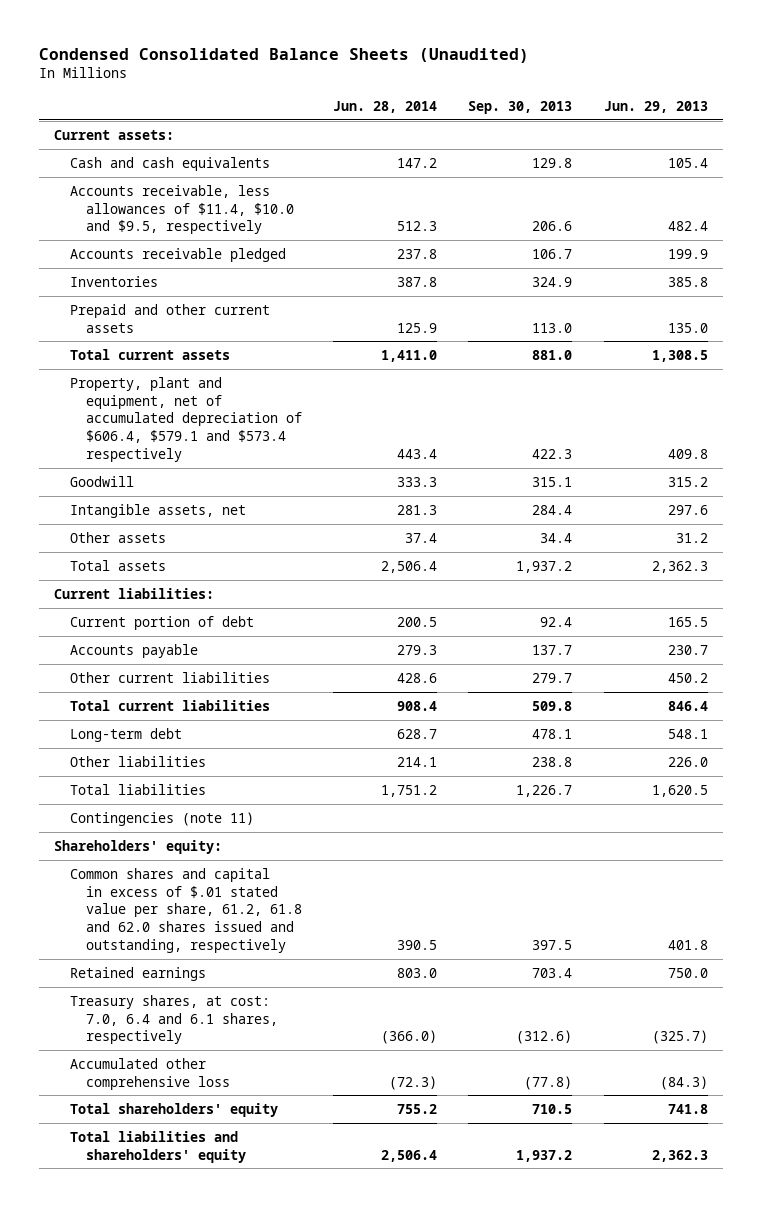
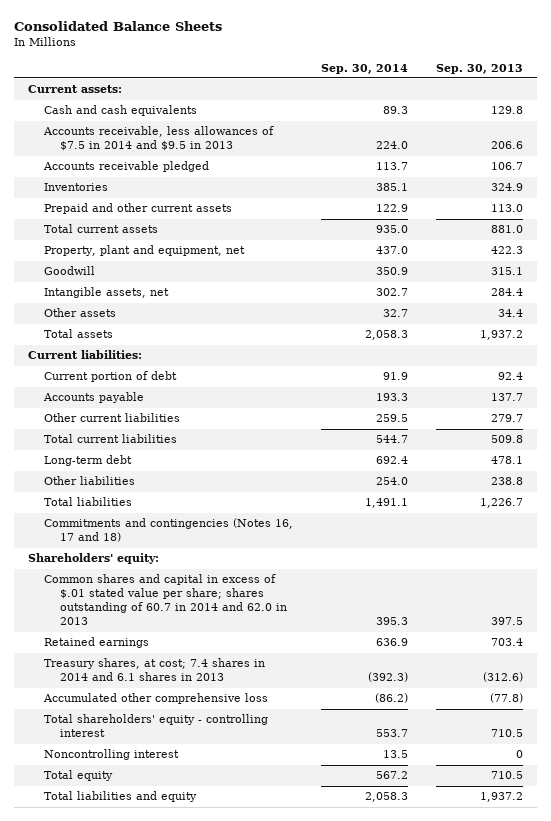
- Condensed Consolidated Balance Sheets (Unaudited)
+ Consolidated Balance Sheets
- | Jun. 28, 2014 | Sep. 30, 2013 | Jun. 29, 2013
+ | Sep. 30, 2014 | Sep. 30, 2013
- Accounts receivable, less allowances of $11.4, $10.0 and $9.5, respectively | 512.3 | 206.6 | 482.4
+ Accounts receivable, less allowances of $7.5 in 2014 and $9.5 in 2013 | 224.0 | 206.6
- Property, plant and equipment, net of accumulated depreciation of $606.4, $579.1 and $573.4 respectively | 443.4 | 422.3 | 409.8
+ Property, plant and equipment, net | 437.0 | 422.3
- Contingencies (note 11)
+ Commitments and contingencies (Notes 16, 17 and 18)
- Common shares and capital in excess of $.01 stated value per share, 61.2, 61.8 and 62.0 shares issued and outstanding, respectively | 390.5 | 397.5 | 401.8
+ Common shares and capital in excess of $.01 stated value per share; shares outstanding of 60.7 in 2014 and 62.0 in 2013 | 395.3 | 397.5
- Treasury shares, at cost: 7.0, 6.4 and 6.1 shares, respectively | (366.0) | (312.6) | (325.7)
+ Treasury shares, at cost; 7.4 shares in 2014 and 6.1 shares in 2013 | (392.3) | (312.6)
- Total shareholders' equity | 755.2 | 710.5 | 741.8
- Total liabilities and shareholders' equity | 2,506.4 | 1,937.2 | 2,362.3
+ Total shareholders' equity - controlling interest | 553.7 | 710.5
+ Noncontrolling interest | 13.5 | 0
+ Total equity | 567.2 | 710.5
+ Total liabilities and equity | 2,058.3 | 1,937.2

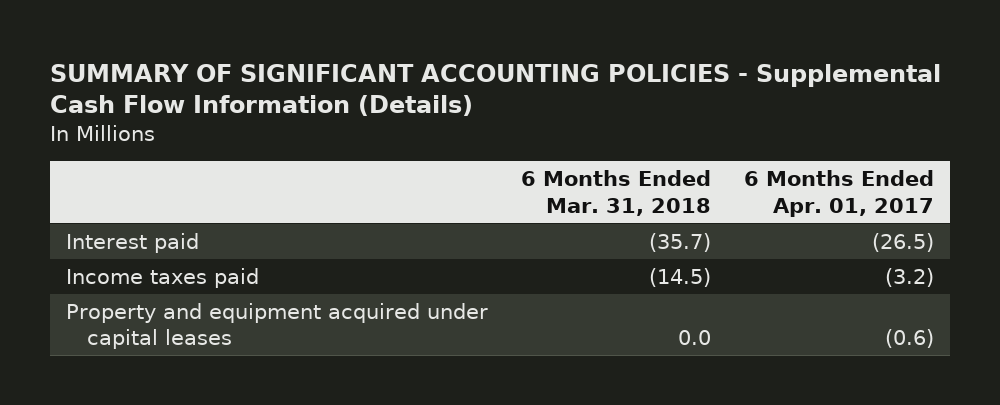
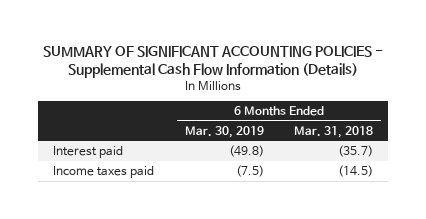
- | 6 Months Ended Mar. 31, 2018 | 6 Months Ended Apr. 01, 2017
+ | 6 Months Ended Mar. 30, 2019 | 6 Months Ended Mar. 31, 2018
- Property and equipment acquired under capital leases | 0.0 | (0.6)

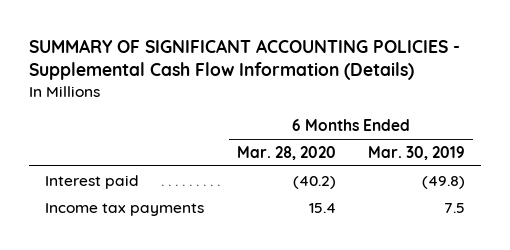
- | 6 Months Ended Mar. 30, 2019 | 6 Months Ended Mar. 31, 2018
+ | 6 Months Ended Mar. 28, 2020 | 6 Months Ended Mar. 30, 2019
- Income taxes paid | (7.5) | (14.5)
+ Income tax payments | 15.4 | 7.5

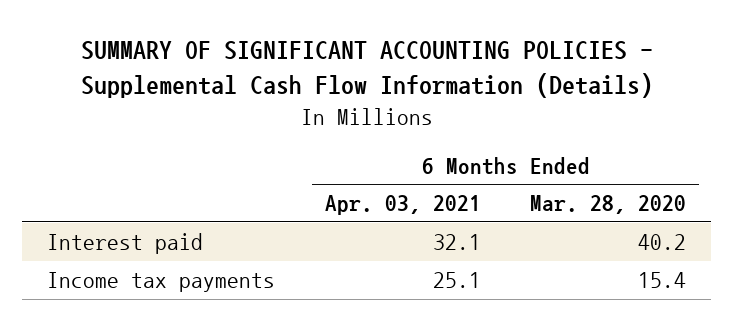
- | 6 Months Ended Mar. 28, 2020 | 6 Months Ended Mar. 30, 2019
+ | 6 Months Ended Apr. 03, 2021 | 6 Months Ended Mar. 28, 2020
- Interest paid | (40.2) | (49.8)
+ Interest paid | 32.1 | 40.2

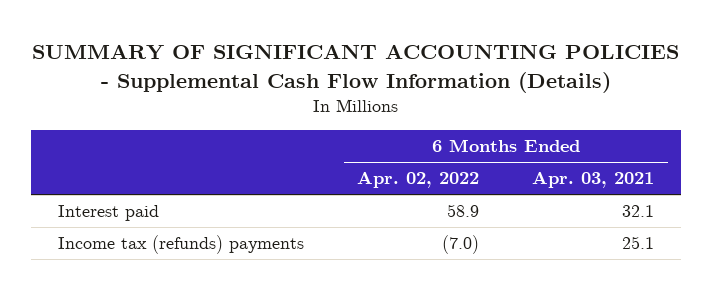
- | 6 Months Ended Apr. 03, 2021 | 6 Months Ended Mar. 28, 2020
+ | 6 Months Ended Apr. 02, 2022 | 6 Months Ended Apr. 03, 2021
- Income tax payments | 25.1 | 15.4
+ Income tax (refunds) payments | (7.0) | 25.1

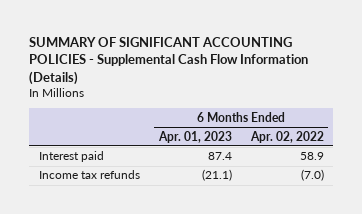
- | 6 Months Ended Apr. 02, 2022 | 6 Months Ended Apr. 03, 2021
+ | 6 Months Ended Apr. 01, 2023 | 6 Months Ended Apr. 02, 2022
- Income tax (refunds) payments | (7.0) | 25.1
+ Income tax refunds | (21.1) | (7.0)

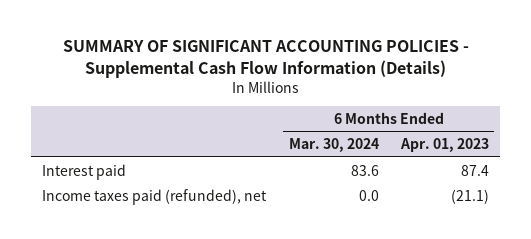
- | 6 Months Ended Apr. 01, 2023 | 6 Months Ended Apr. 02, 2022
+ | 6 Months Ended Mar. 30, 2024 | 6 Months Ended Apr. 01, 2023
- Income tax refunds | (21.1) | (7.0)
+ Income taxes paid (refunded), net | 0.0 | (21.1)

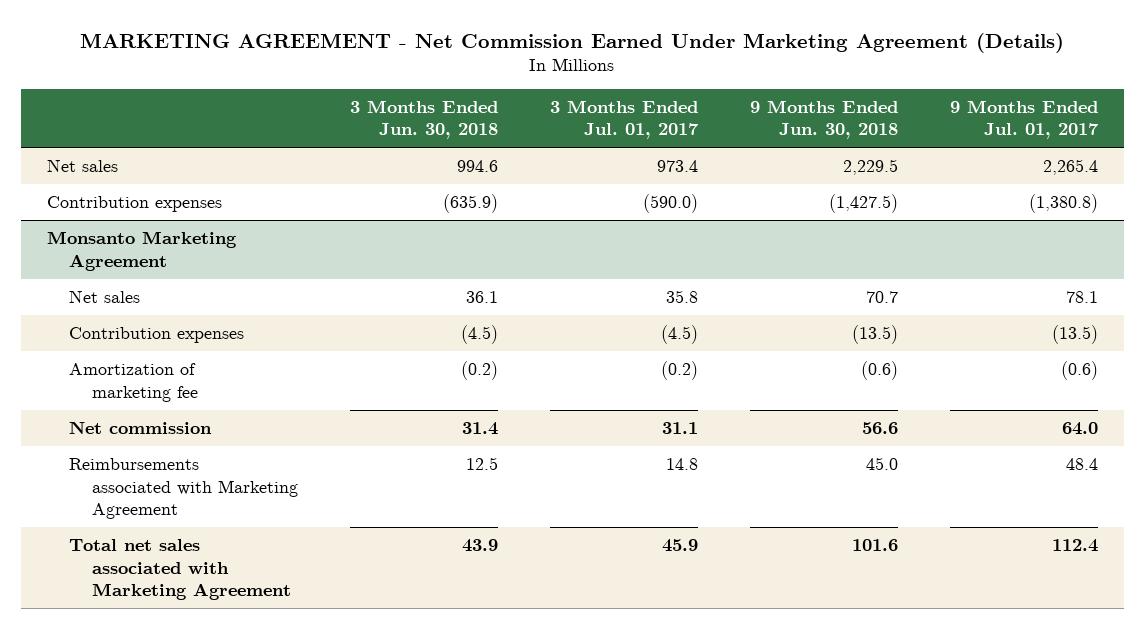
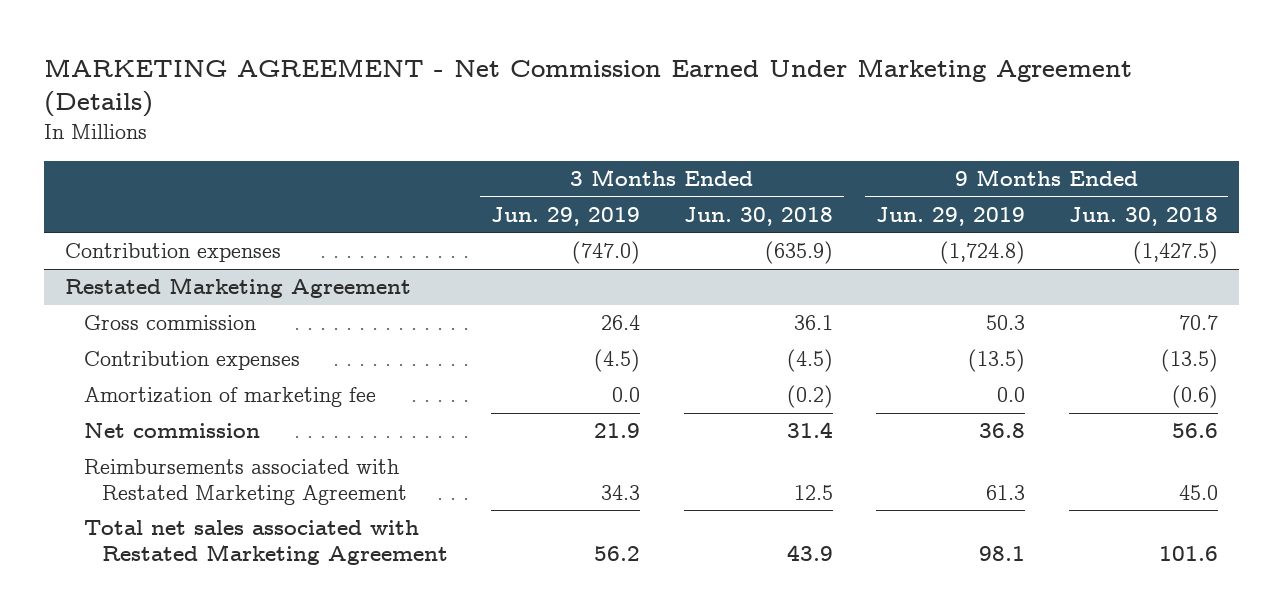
- | 3 Months Ended Jun. 30, 2018 | 3 Months Ended Jul. 01, 2017 | 9 Months Ended Jun. 30, 2018 | 9 Months Ended Jul. 01, 2017
+ | 3 Months Ended Jun. 29, 2019 | 3 Months Ended Jun. 30, 2018 | 9 Months Ended Jun. 29, 2019 | 9 Months Ended Jun. 30, 2018
- Net sales | 994.6 | 973.4 | 2,229.5 | 2,265.4
- Monsanto Marketing Agreement
- Net sales | 36.1 | 35.8 | 70.7 | 78.1
+ Restated Marketing Agreement
+ Gross commission | 26.4 | 36.1 | 50.3 | 70.7
- Reimbursements associated with Marketing Agreement | 12.5 | 14.8 | 45.0 | 48.4
- Total net sales associated with Marketing Agreement | 43.9 | 45.9 | 101.6 | 112.4
+ Reimbursements associated with Restated Marketing Agreement | 34.3 | 12.5 | 61.3 | 45.0
+ Total net sales associated with Restated Marketing Agreement | 56.2 | 43.9 | 98.1 | 101.6

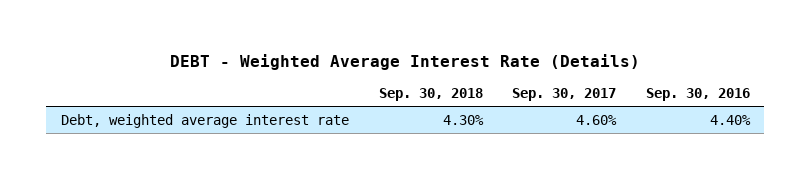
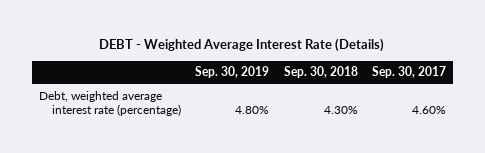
- | Sep. 30, 2018 | Sep. 30, 2017 | Sep. 30, 2016
+ | Sep. 30, 2019 | Sep. 30, 2018 | Sep. 30, 2017
- Debt, weighted average interest rate | 4.30% | 4.60% | 4.40%
+ Debt, weighted average interest rate (percentage) | 4.80% | 4.30% | 4.60%

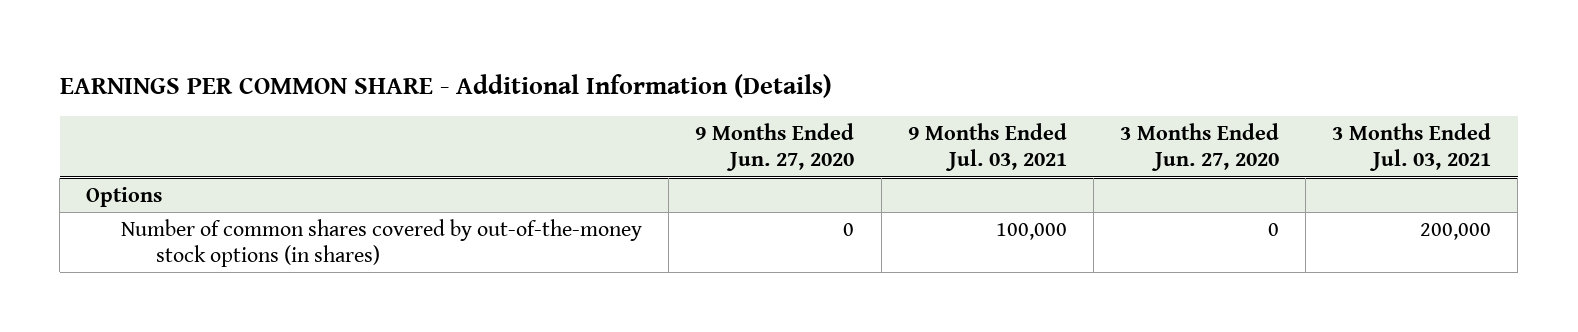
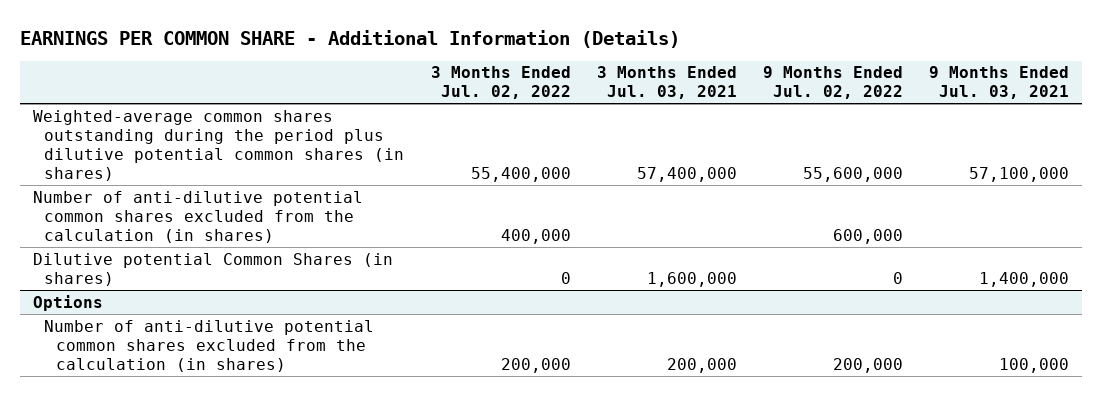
- | 9 Months Ended Jun. 27, 2020 | 9 Months Ended Jul. 03, 2021 | 3 Months Ended Jun. 27, 2020 | 3 Months Ended Jul. 03, 2021
+ | 3 Months Ended Jul. 02, 2022 | 3 Months Ended Jul. 03, 2021 | 9 Months Ended Jul. 02, 2022 | 9 Months Ended Jul. 03, 2021
+ Weighted-average common shares outstanding during the period plus dilutive potential common shares (in shares) | 55,400,000 | 57,400,000 | 55,600,000 | 57,100,000
+ Number of anti-dilutive potential common shares excluded from the calculation (in shares) | 400,000 | | 600,000 |
+ Dilutive potential Common Shares (in shares) | 0 | 1,600,000 | 0 | 1,400,000
@ Options
- Number of common shares covered by out-of-the-money stock options (in shares) | 0 | 100,000 | 0 | 200,000
+ Number of anti-dilutive potential common shares excluded from the calculation (in shares) | 200,000 | 200,000 | 200,000 | 100,000

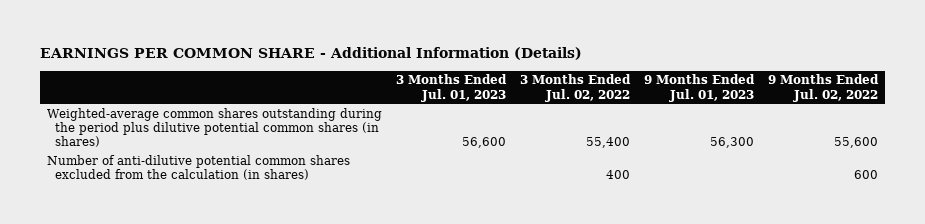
- | 3 Months Ended Jul. 02, 2022 | 3 Months Ended Jul. 03, 2021 | 9 Months Ended Jul. 02, 2022 | 9 Months Ended Jul. 03, 2021
+ | 3 Months Ended Jul. 01, 2023 | 3 Months Ended Jul. 02, 2022 | 9 Months Ended Jul. 01, 2023 | 9 Months Ended Jul. 02, 2022
- Weighted-average common shares outstanding during the period plus dilutive potential common shares (in shares) | 55,400,000 | 57,400,000 | 55,600,000 | 57,100,000
- Number of anti-dilutive potential common shares excluded from the calculation (in shares) | 400,000 | | 600,000 |
- Dilutive potential Common Shares (in shares) | 0 | 1,600,000 | 0 | 1,400,000
- Options
- Number of anti-dilutive potential common shares excluded from the calculation (in shares) | 200,000 | 200,000 | 200,000 | 100,000
+ Weighted-average common shares outstanding during the period plus dilutive potential common shares (in shares) | 56,600 | 55,400 | 56,300 | 55,600
+ Number of anti-dilutive potential common shares excluded from the calculation (in shares) | | 400 | | 600

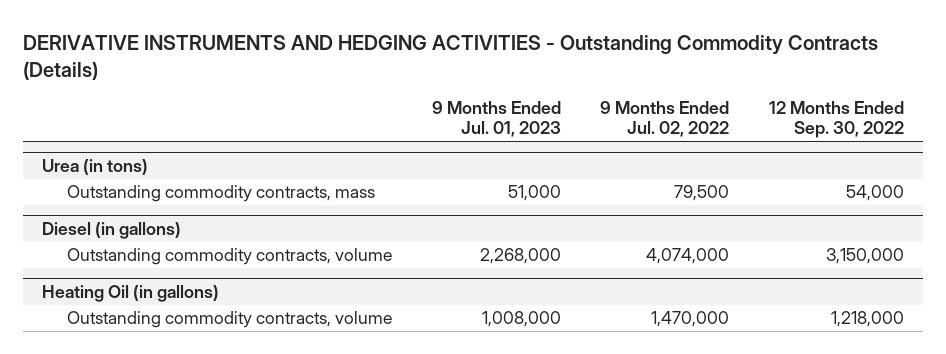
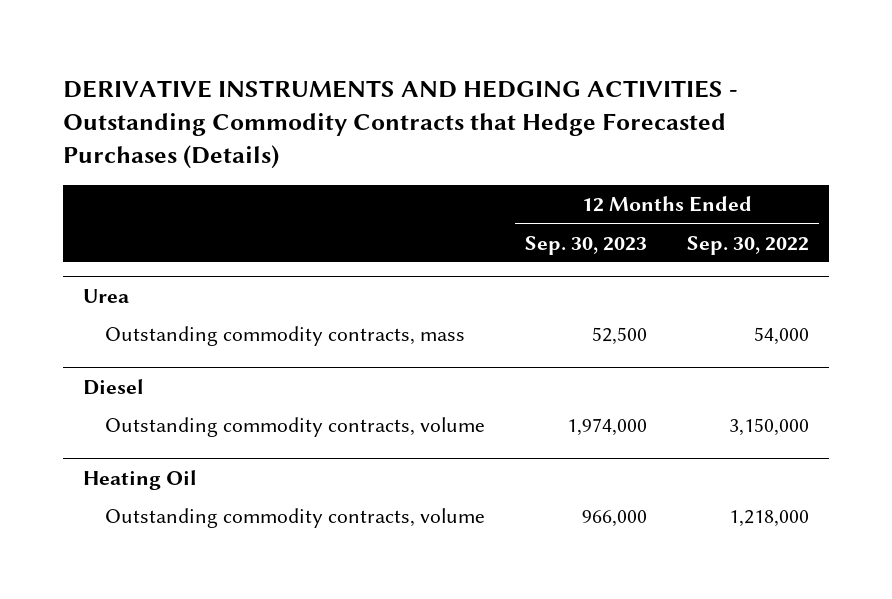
- DERIVATIVE INSTRUMENTS AND HEDGING ACTIVITIES - Outstanding Commodity Contracts (Details)
+ DERIVATIVE INSTRUMENTS AND HEDGING ACTIVITIES - Outstanding Commodity Contracts that Hedge Forecasted Purchases (Details)
- | 9 Months Ended Jul. 01, 2023 | 9 Months Ended Jul. 02, 2022 | 12 Months Ended Sep. 30, 2022
+ | 12 Months Ended Sep. 30, 2023 | 12 Months Ended Sep. 30, 2022
- Urea (in tons)
+ Urea
- Diesel (in gallons)
+ Diesel
- Heating Oil (in gallons)
+ Heating Oil

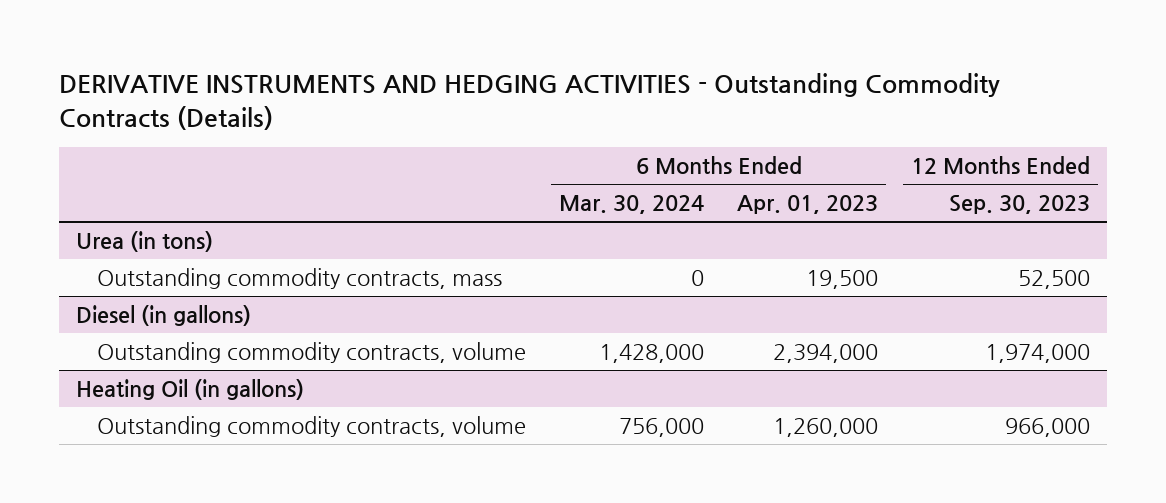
- DERIVATIVE INSTRUMENTS AND HEDGING ACTIVITIES - Outstanding Commodity Contracts that Hedge Forecasted Purchases (Details)
+ DERIVATIVE INSTRUMENTS AND HEDGING ACTIVITIES - Outstanding Commodity Contracts (Details)
- | 12 Months Ended Sep. 30, 2023 | 12 Months Ended Sep. 30, 2022
+ | 6 Months Ended Mar. 30, 2024 | 6 Months Ended Apr. 01, 2023 | 12 Months Ended Sep. 30, 2023
- Urea
+ Urea (in tons)
- Diesel
+ Diesel (in gallons)
- Heating Oil
+ Heating Oil (in gallons)

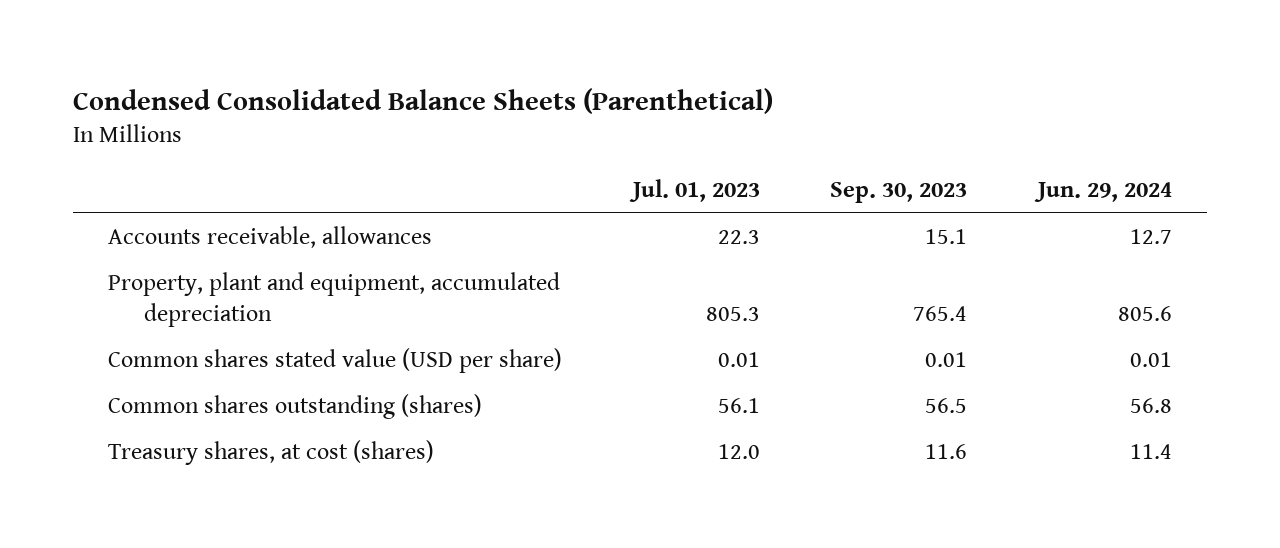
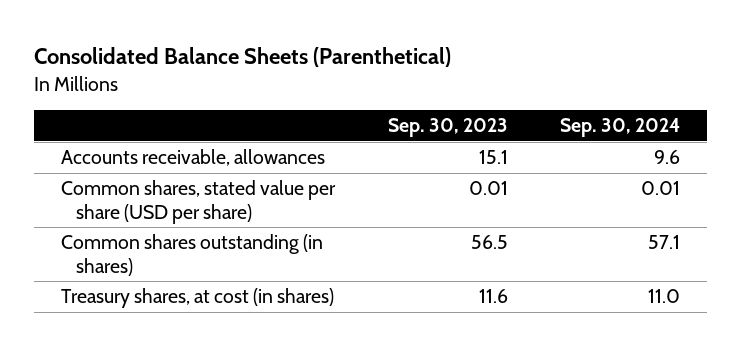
- Condensed Consolidated Balance Sheets (Parenthetical)
+ Consolidated Balance Sheets (Parenthetical)
- | Jul. 01, 2023 | Sep. 30, 2023 | Jun. 29, 2024
+ | Sep. 30, 2023 | Sep. 30, 2024
- Property, plant and equipment, accumulated depreciation | 805.3 | 765.4 | 805.6
- Common shares stated value (USD per share) | 0.01 | 0.01 | 0.01
- Common shares outstanding (shares) | 56.1 | 56.5 | 56.8
- Treasury shares, at cost (shares) | 12.0 | 11.6 | 11.4
+ Common shares, stated value per share (USD per share) | 0.01 | 0.01
+ Common shares outstanding (in shares) | 56.5 | 57.1
+ Treasury shares, at cost (in shares) | 11.6 | 11.0

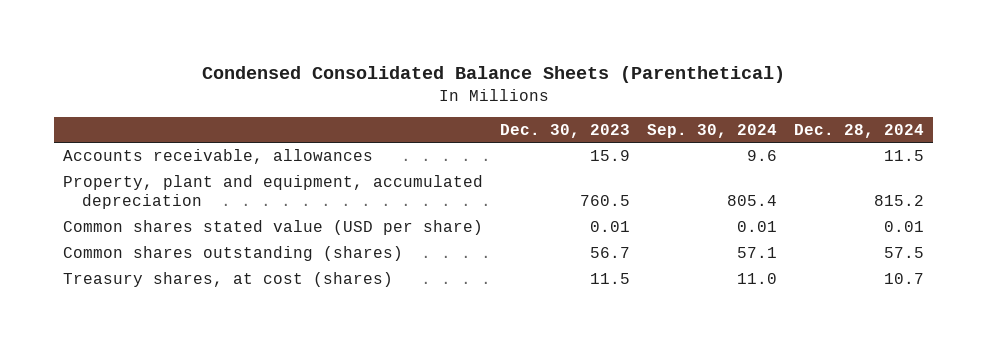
- Consolidated Balance Sheets (Parenthetical)
+ Condensed Consolidated Balance Sheets (Parenthetical)
- | Sep. 30, 2023 | Sep. 30, 2024
+ | Dec. 30, 2023 | Sep. 30, 2024 | Dec. 28, 2024
- Common shares, stated value per share (USD per share) | 0.01 | 0.01
- Common shares outstanding (in shares) | 56.5 | 57.1
- Treasury shares, at cost (in shares) | 11.6 | 11.0
+ Property, plant and equipment, accumulated depreciation | 760.5 | 805.4 | 815.2
+ Common shares stated value (USD per share) | 0.01 | 0.01 | 0.01
+ Common shares outstanding (shares) | 56.7 | 57.1 | 57.5
+ Treasury shares, at cost (shares) | 11.5 | 11.0 | 10.7

